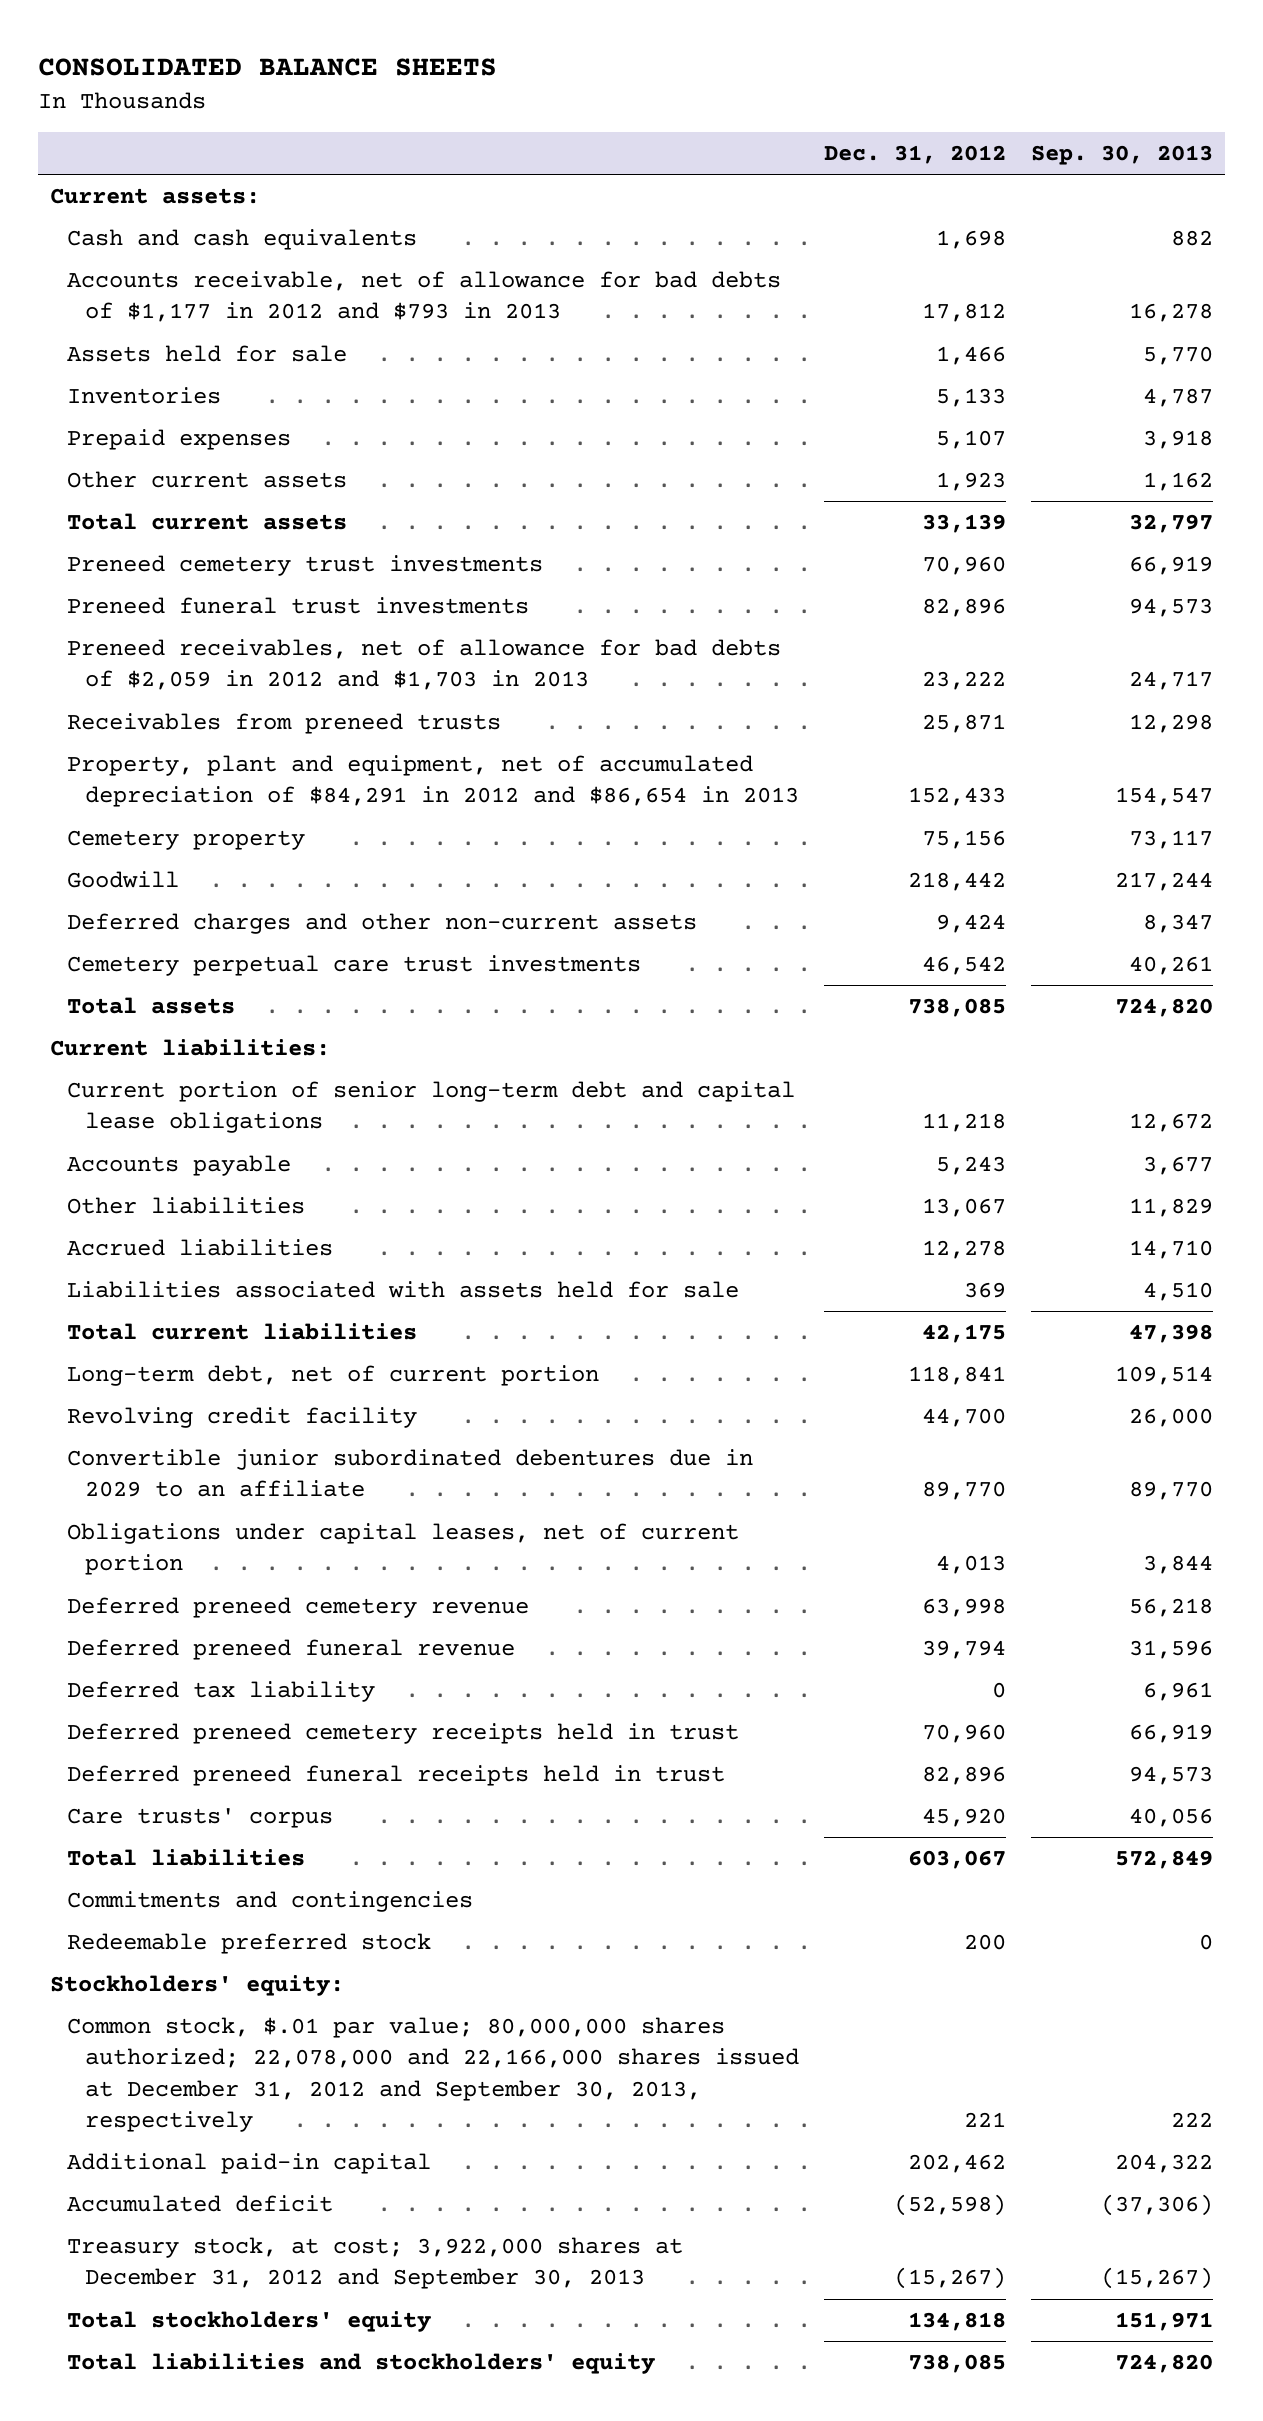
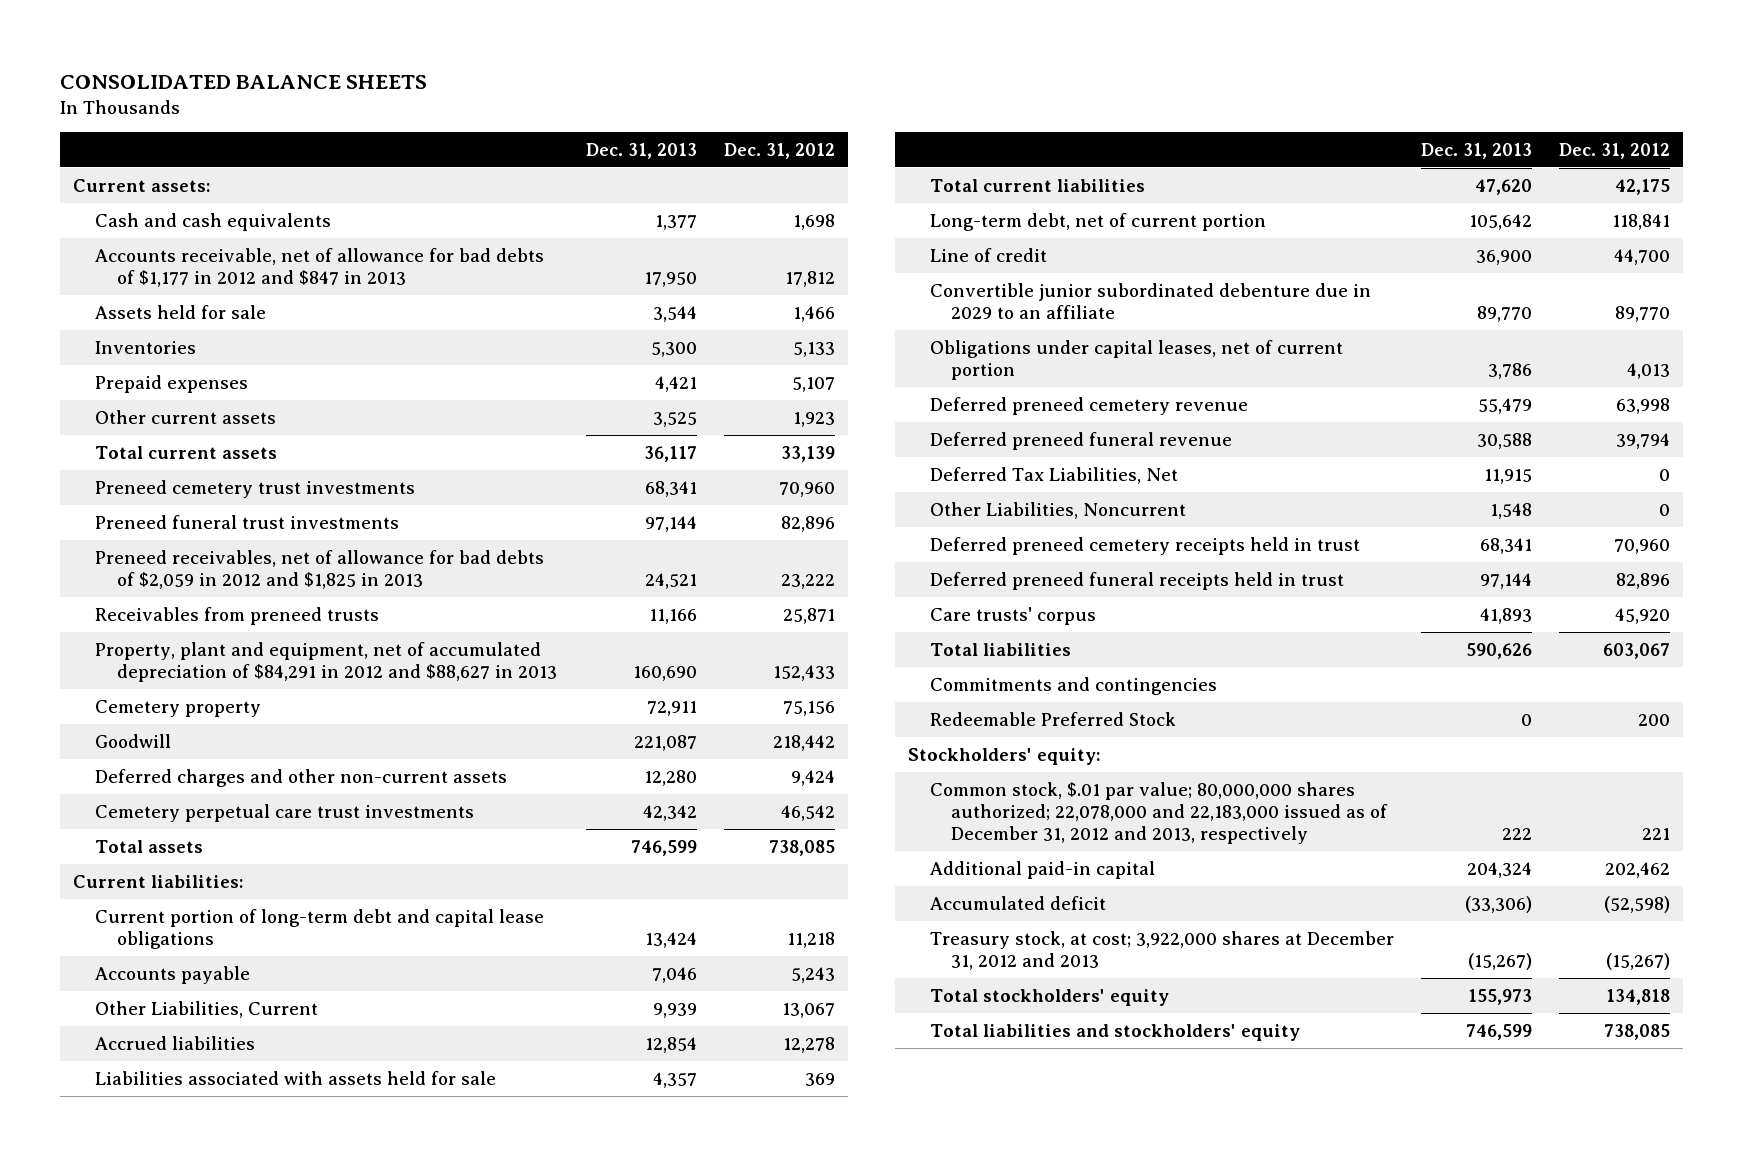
- | Dec. 31, 2012 | Sep. 30, 2013
+ | Dec. 31, 2013 | Dec. 31, 2012
- Accounts receivable, net of allowance for bad debts of $1,177 in 2012 and $793 in 2013 | 17,812 | 16,278
+ Accounts receivable, net of allowance for bad debts of $1,177 in 2012 and $847 in 2013 | 17,950 | 17,812
- Preneed receivables, net of allowance for bad debts of $2,059 in 2012 and $1,703 in 2013 | 23,222 | 24,717
+ Preneed receivables, net of allowance for bad debts of $2,059 in 2012 and $1,825 in 2013 | 24,521 | 23,222
- Property, plant and equipment, net of accumulated depreciation of $84,291 in 2012 and $86,654 in 2013 | 152,433 | 154,547
+ Property, plant and equipment, net of accumulated depreciation of $84,291 in 2012 and $88,627 in 2013 | 160,690 | 152,433
- Current portion of senior long-term debt and capital lease obligations | 11,218 | 12,672
+ Current portion of long-term debt and capital lease obligations | 13,424 | 11,218
- Other liabilities | 13,067 | 11,829
+ Other Liabilities, Current | 9,939 | 13,067
- Revolving credit facility | 44,700 | 26,000
- Convertible junior subordinated debentures due in 2029 to an affiliate | 89,770 | 89,770
+ Line of credit | 36,900 | 44,700
+ Convertible junior subordinated debenture due in 2029 to an affiliate | 89,770 | 89,770
- Deferred tax liability | 0 | 6,961
+ Deferred Tax Liabilities, Net | 11,915 | 0
+ Other Liabilities, Noncurrent | 1,548 | 0
- Redeemable preferred stock | 200 | 0
+ Redeemable Preferred Stock | 0 | 200
- Common stock, $.01 par value; 80,000,000 shares authorized; 22,078,000 and 22,166,000 shares issued at December 31, 2012 and September 30, 2013, respectively | 221 | 222
+ Common stock, $.01 par value; 80,000,000 shares authorized; 22,078,000 and 22,183,000 issued as of December 31, 2012 and 2013, respectively | 222 | 221
- Treasury stock, at cost; 3,922,000 shares at December 31, 2012 and September 30, 2013 | (15,267) | (15,267)
+ Treasury stock, at cost; 3,922,000 shares at December 31, 2012 and 2013 | (15,267) | (15,267)

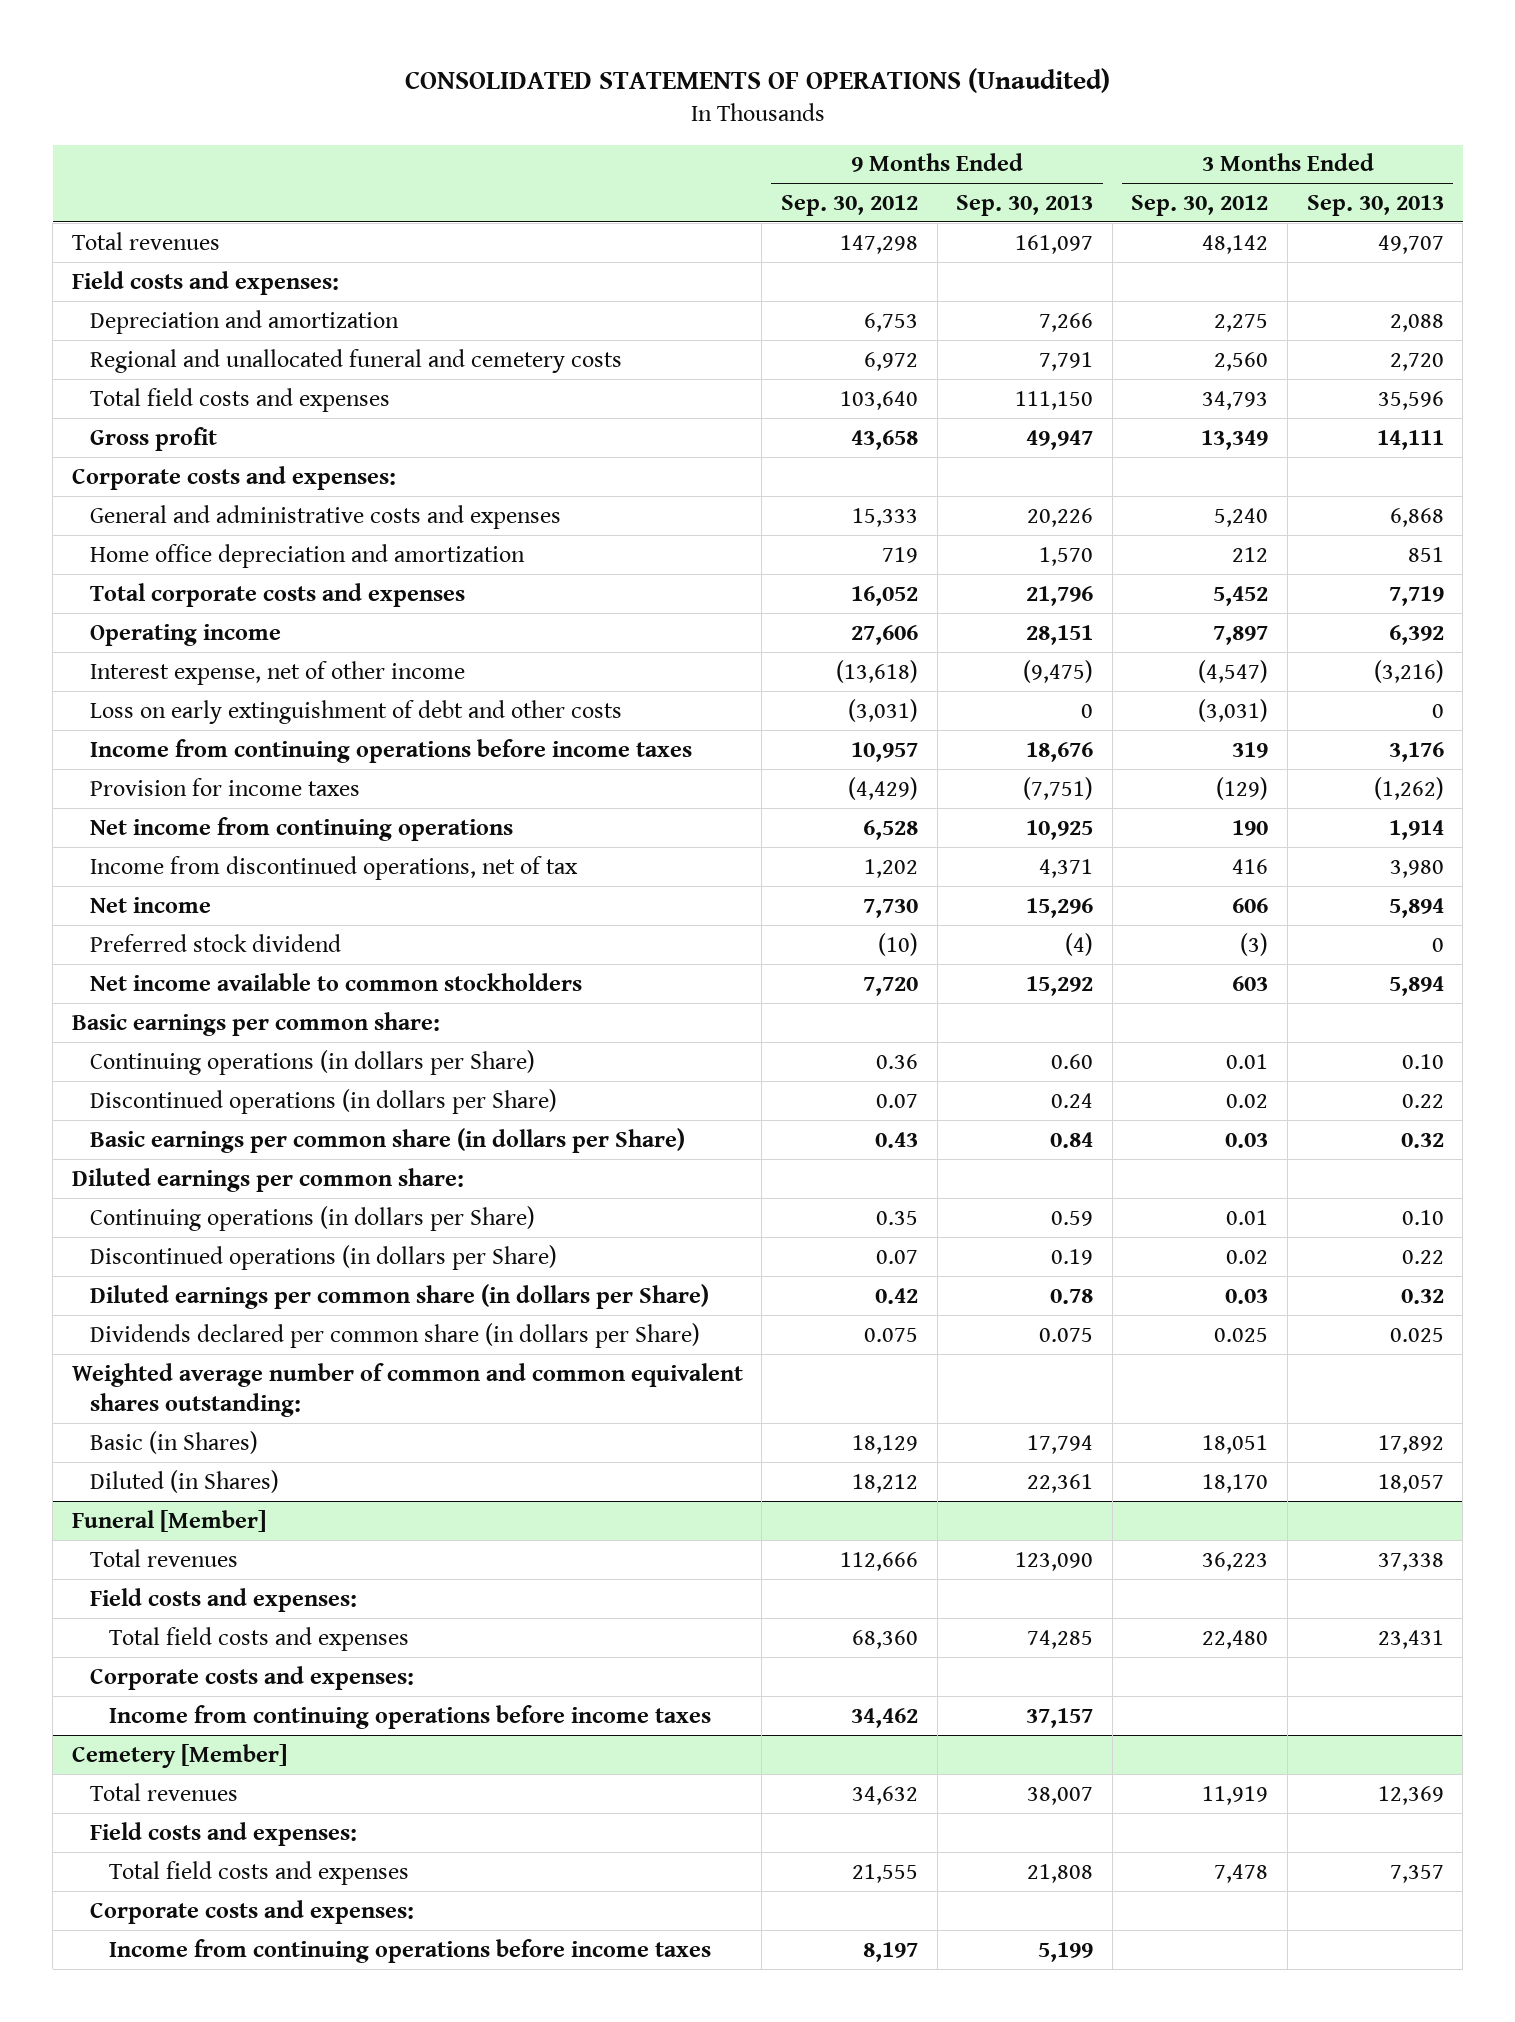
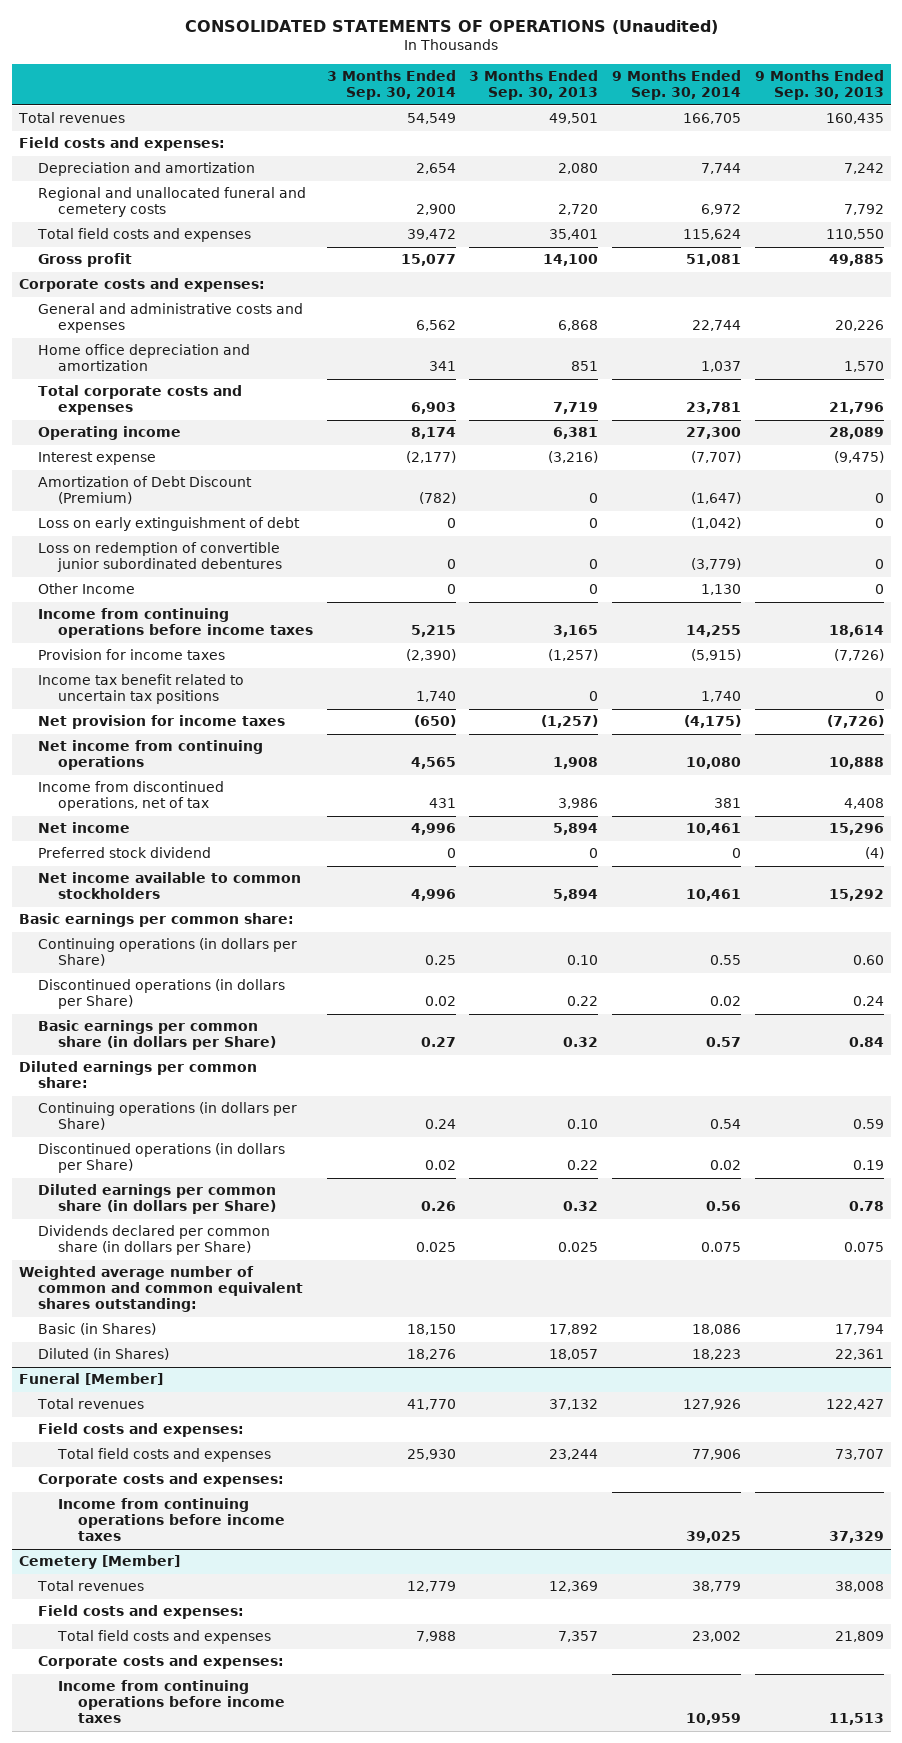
- | 9 Months Ended Sep. 30, 2012 | 9 Months Ended Sep. 30, 2013 | 3 Months Ended Sep. 30, 2012 | 3 Months Ended Sep. 30, 2013
+ | 3 Months Ended Sep. 30, 2014 | 3 Months Ended Sep. 30, 2013 | 9 Months Ended Sep. 30, 2014 | 9 Months Ended Sep. 30, 2013
- Total revenues | 147,298 | 161,097 | 48,142 | 49,707
+ Total revenues | 54,549 | 49,501 | 166,705 | 160,435
- Depreciation and amortization | 6,753 | 7,266 | 2,275 | 2,088
- Regional and unallocated funeral and cemetery costs | 6,972 | 7,791 | 2,560 | 2,720
- Total field costs and expenses | 103,640 | 111,150 | 34,793 | 35,596
- Gross profit | 43,658 | 49,947 | 13,349 | 14,111
+ Depreciation and amortization | 2,654 | 2,080 | 7,744 | 7,242
+ Regional and unallocated funeral and cemetery costs | 2,900 | 2,720 | 6,972 | 7,792
+ Total field costs and expenses | 39,472 | 35,401 | 115,624 | 110,550
+ Gross profit | 15,077 | 14,100 | 51,081 | 49,885
- Operating income | 27,606 | 28,151 | 7,897 | 6,392
- Interest expense, net of other income | (13,618) | (9,475) | (4,547) | (3,216)
- Loss on early extinguishment of debt and other costs | (3,031) | 0 | (3,031) | 0
- Income from continuing operations before income taxes | 10,957 | 18,676 | 319 | 3,176
- Provision for income taxes | (4,429) | (7,751) | (129) | (1,262)
- Net income from continuing operations | 6,528 | 10,925 | 190 | 1,914
- Income from discontinued operations, net of tax | 1,202 | 4,371 | 416 | 3,980
+ Operating income | 8,174 | 6,381 | 27,300 | 28,089
+ Interest expense | (2,177) | (3,216) | (7,707) | (9,475)
+ Amortization of Debt Discount (Premium) | (782) | 0 | (1,647) | 0
+ Loss on early extinguishment of debt | 0 | 0 | (1,042) | 0
+ Loss on redemption of convertible junior subordinated debentures | 0 | 0 | (3,779) | 0
+ Other Income | 0 | 0 | 1,130 | 0
+ Income from continuing operations before income taxes | 5,215 | 3,165 | 14,255 | 18,614
+ Provision for income taxes | (2,390) | (1,257) | (5,915) | (7,726)
+ Income tax benefit related to uncertain tax positions | 1,740 | 0 | 1,740 | 0
+ Net provision for income taxes | (650) | (1,257) | (4,175) | (7,726)
+ Net income from continuing operations | 4,565 | 1,908 | 10,080 | 10,888
+ Income from discontinued operations, net of tax | 431 | 3,986 | 381 | 4,408
@ Funeral [Member]
- Total revenues | 112,666 | 123,090 | 36,223 | 37,338
+ Total revenues | 41,770 | 37,132 | 127,926 | 122,427
- Total field costs and expenses | 68,360 | 74,285 | 22,480 | 23,431
+ Total field costs and expenses | 25,930 | 23,244 | 77,906 | 73,707
- Income from continuing operations before income taxes | 34,462 | 37,157 | |
+ Income from continuing operations before income taxes | | | 39,025 | 37,329
@ Cemetery [Member]
- Total revenues | 34,632 | 38,007 | 11,919 | 12,369
+ Total revenues | 12,779 | 12,369 | 38,779 | 38,008
- Total field costs and expenses | 21,555 | 21,808 | 7,478 | 7,357
+ Total field costs and expenses | 7,988 | 7,357 | 23,002 | 21,809
- Income from continuing operations before income taxes | 8,197 | 5,199 | |
+ Income from continuing operations before income taxes | | | 10,959 | 11,513

